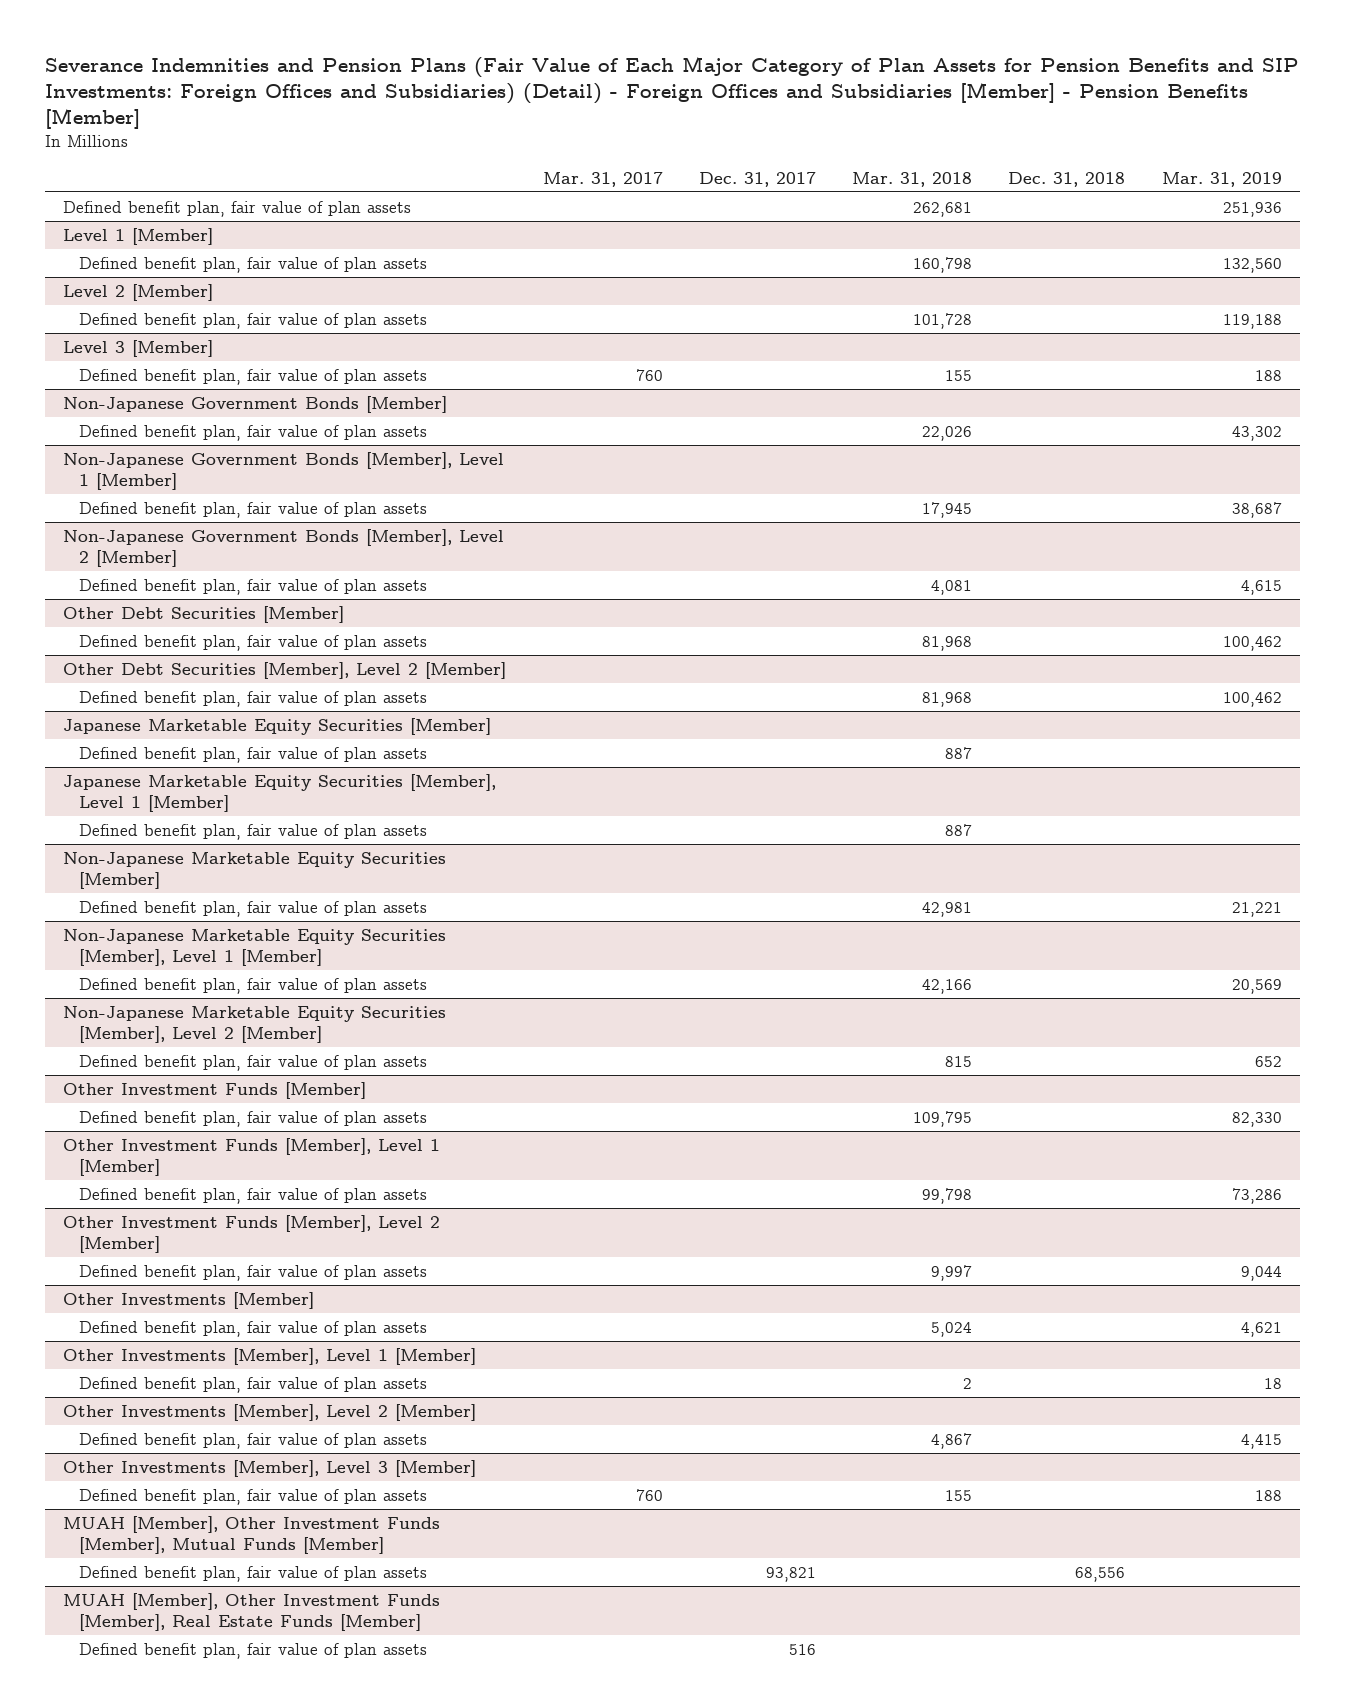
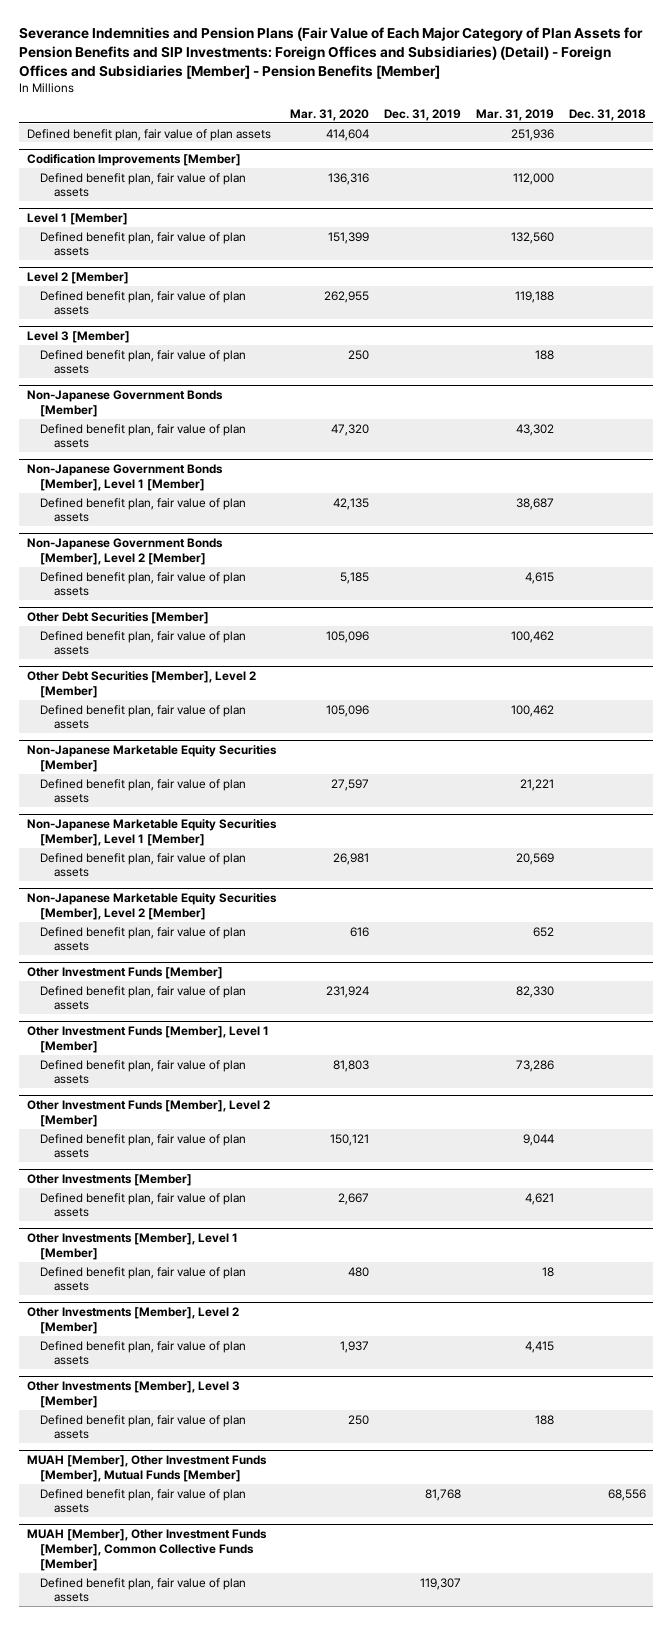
- | Mar. 31, 2017 | Dec. 31, 2017 | Mar. 31, 2018 | Dec. 31, 2018 | Mar. 31, 2019
+ | Mar. 31, 2020 | Dec. 31, 2019 | Mar. 31, 2019 | Dec. 31, 2018
+ Codification Improvements [Member]
+ Defined benefit plan, fair value of plan assets | 136,316 | | 112,000 |
- Japanese Marketable Equity Securities [Member]
- Defined benefit plan, fair value of plan assets | | | 887 | |
- Japanese Marketable Equity Securities [Member], Level 1 [Member]
- Defined benefit plan, fair value of plan assets | | | 887 | |
- MUAH [Member], Other Investment Funds [Member], Real Estate Funds [Member]
+ MUAH [Member], Other Investment Funds [Member], Common Collective Funds [Member]

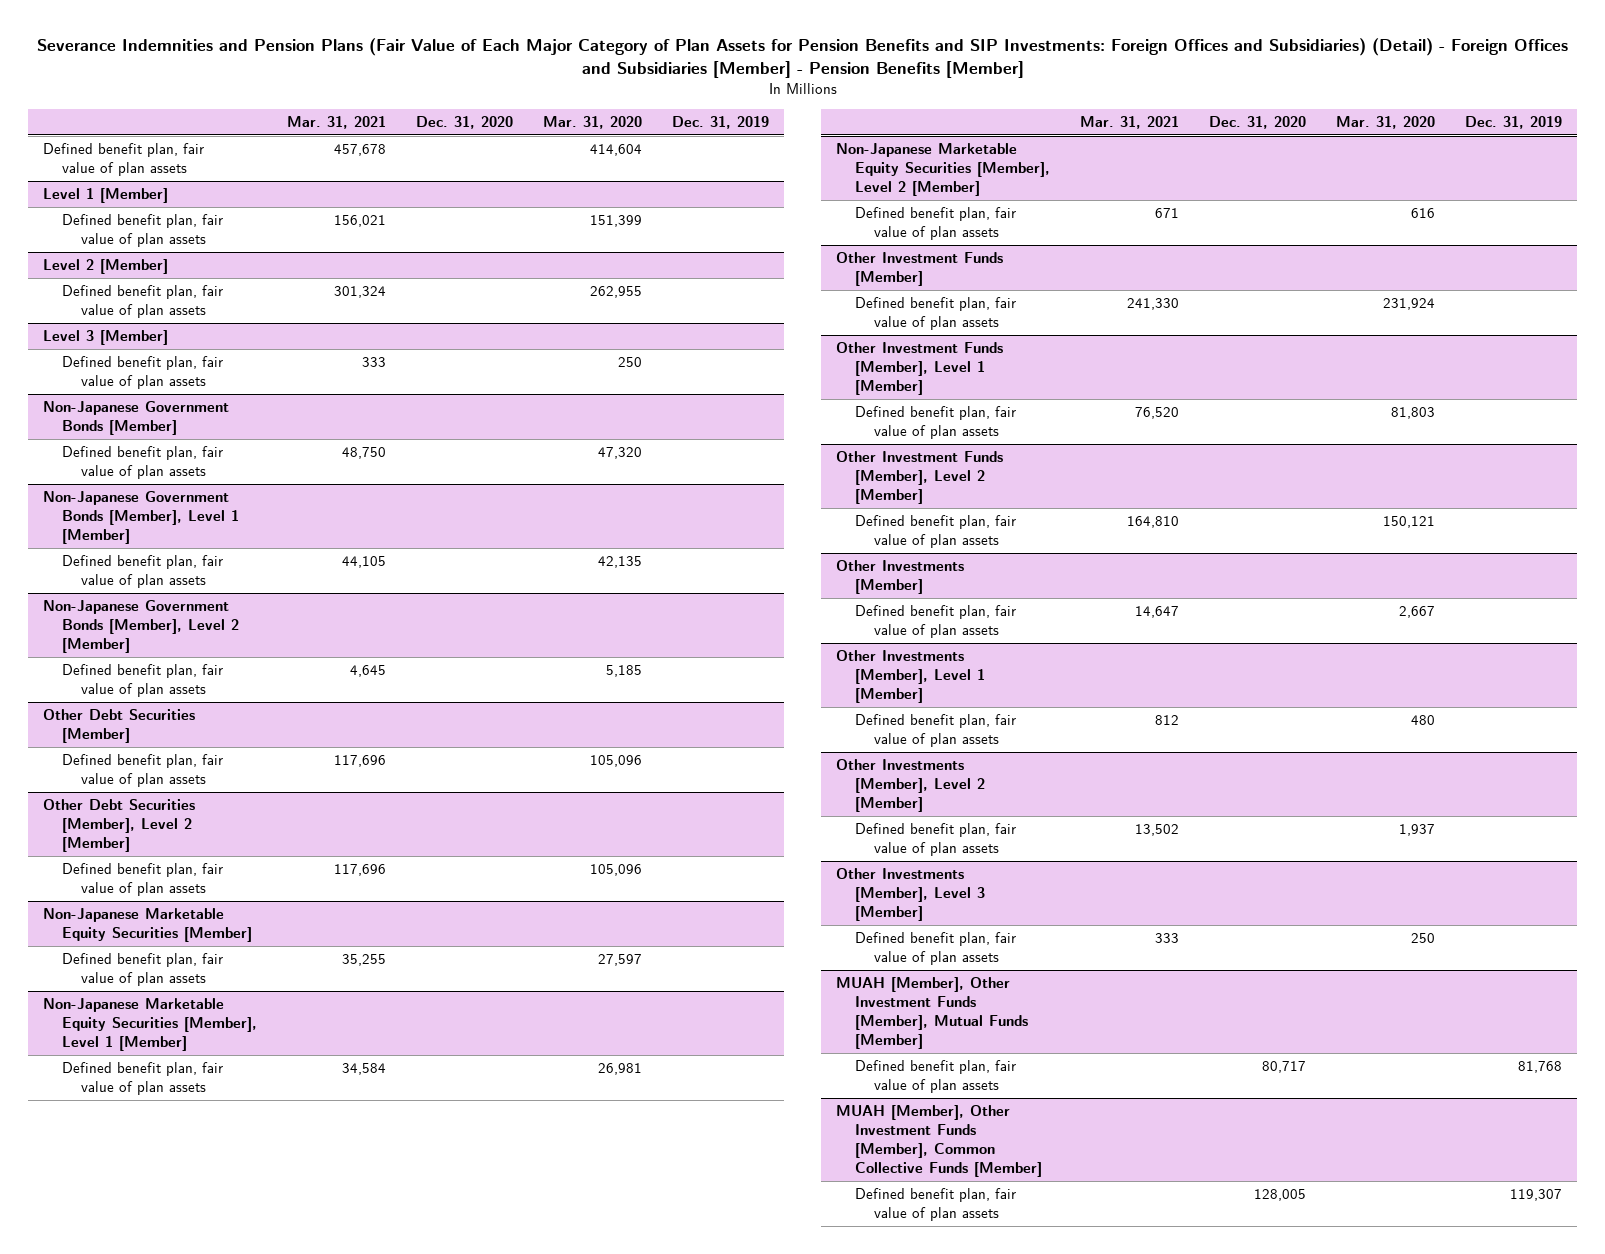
- | Mar. 31, 2020 | Dec. 31, 2019 | Mar. 31, 2019 | Dec. 31, 2018
+ | Mar. 31, 2021 | Dec. 31, 2020 | Mar. 31, 2020 | Dec. 31, 2019
- Codification Improvements [Member]
- Defined benefit plan, fair value of plan assets | 136,316 | | 112,000 |

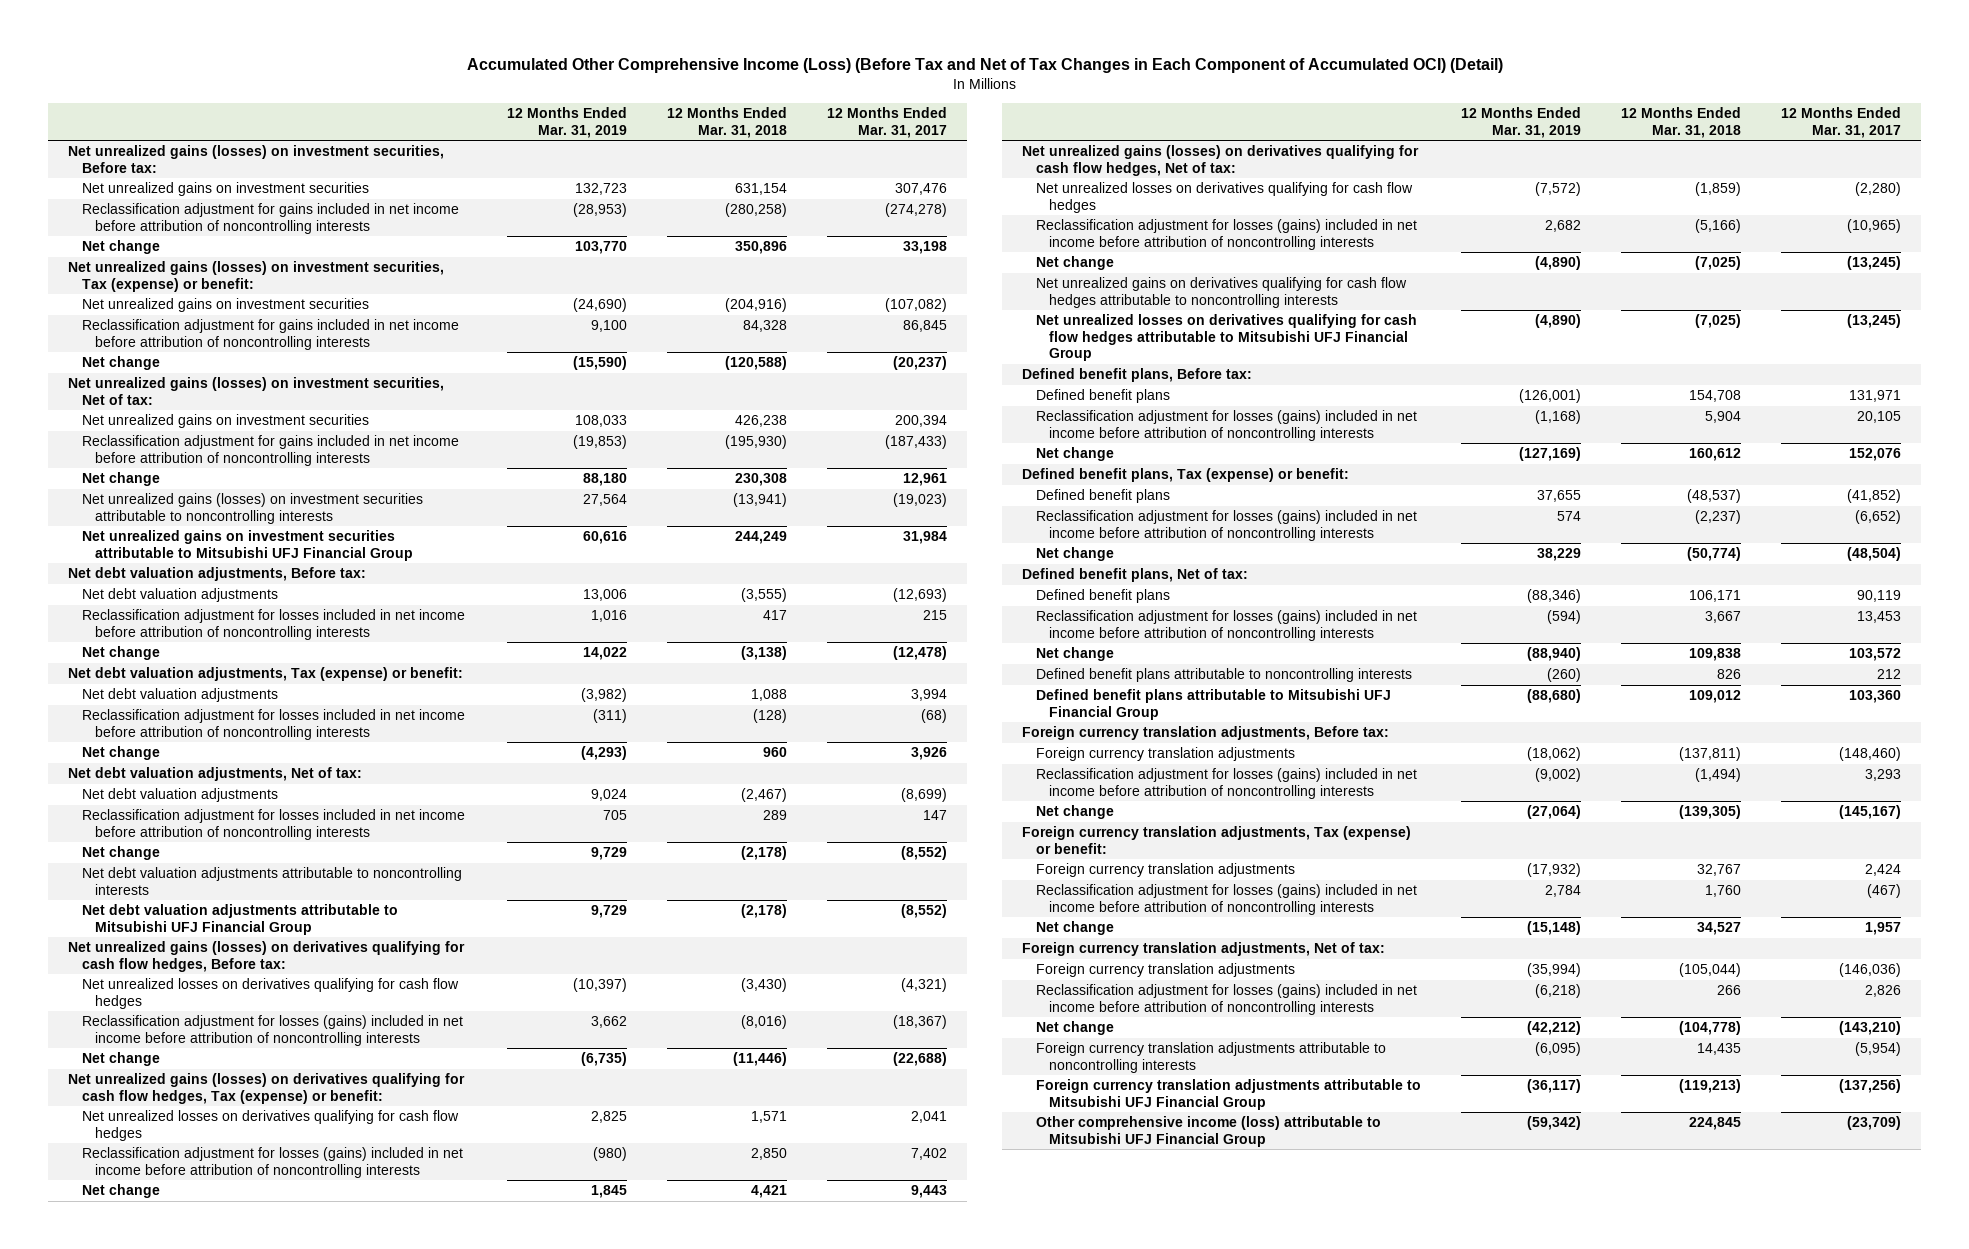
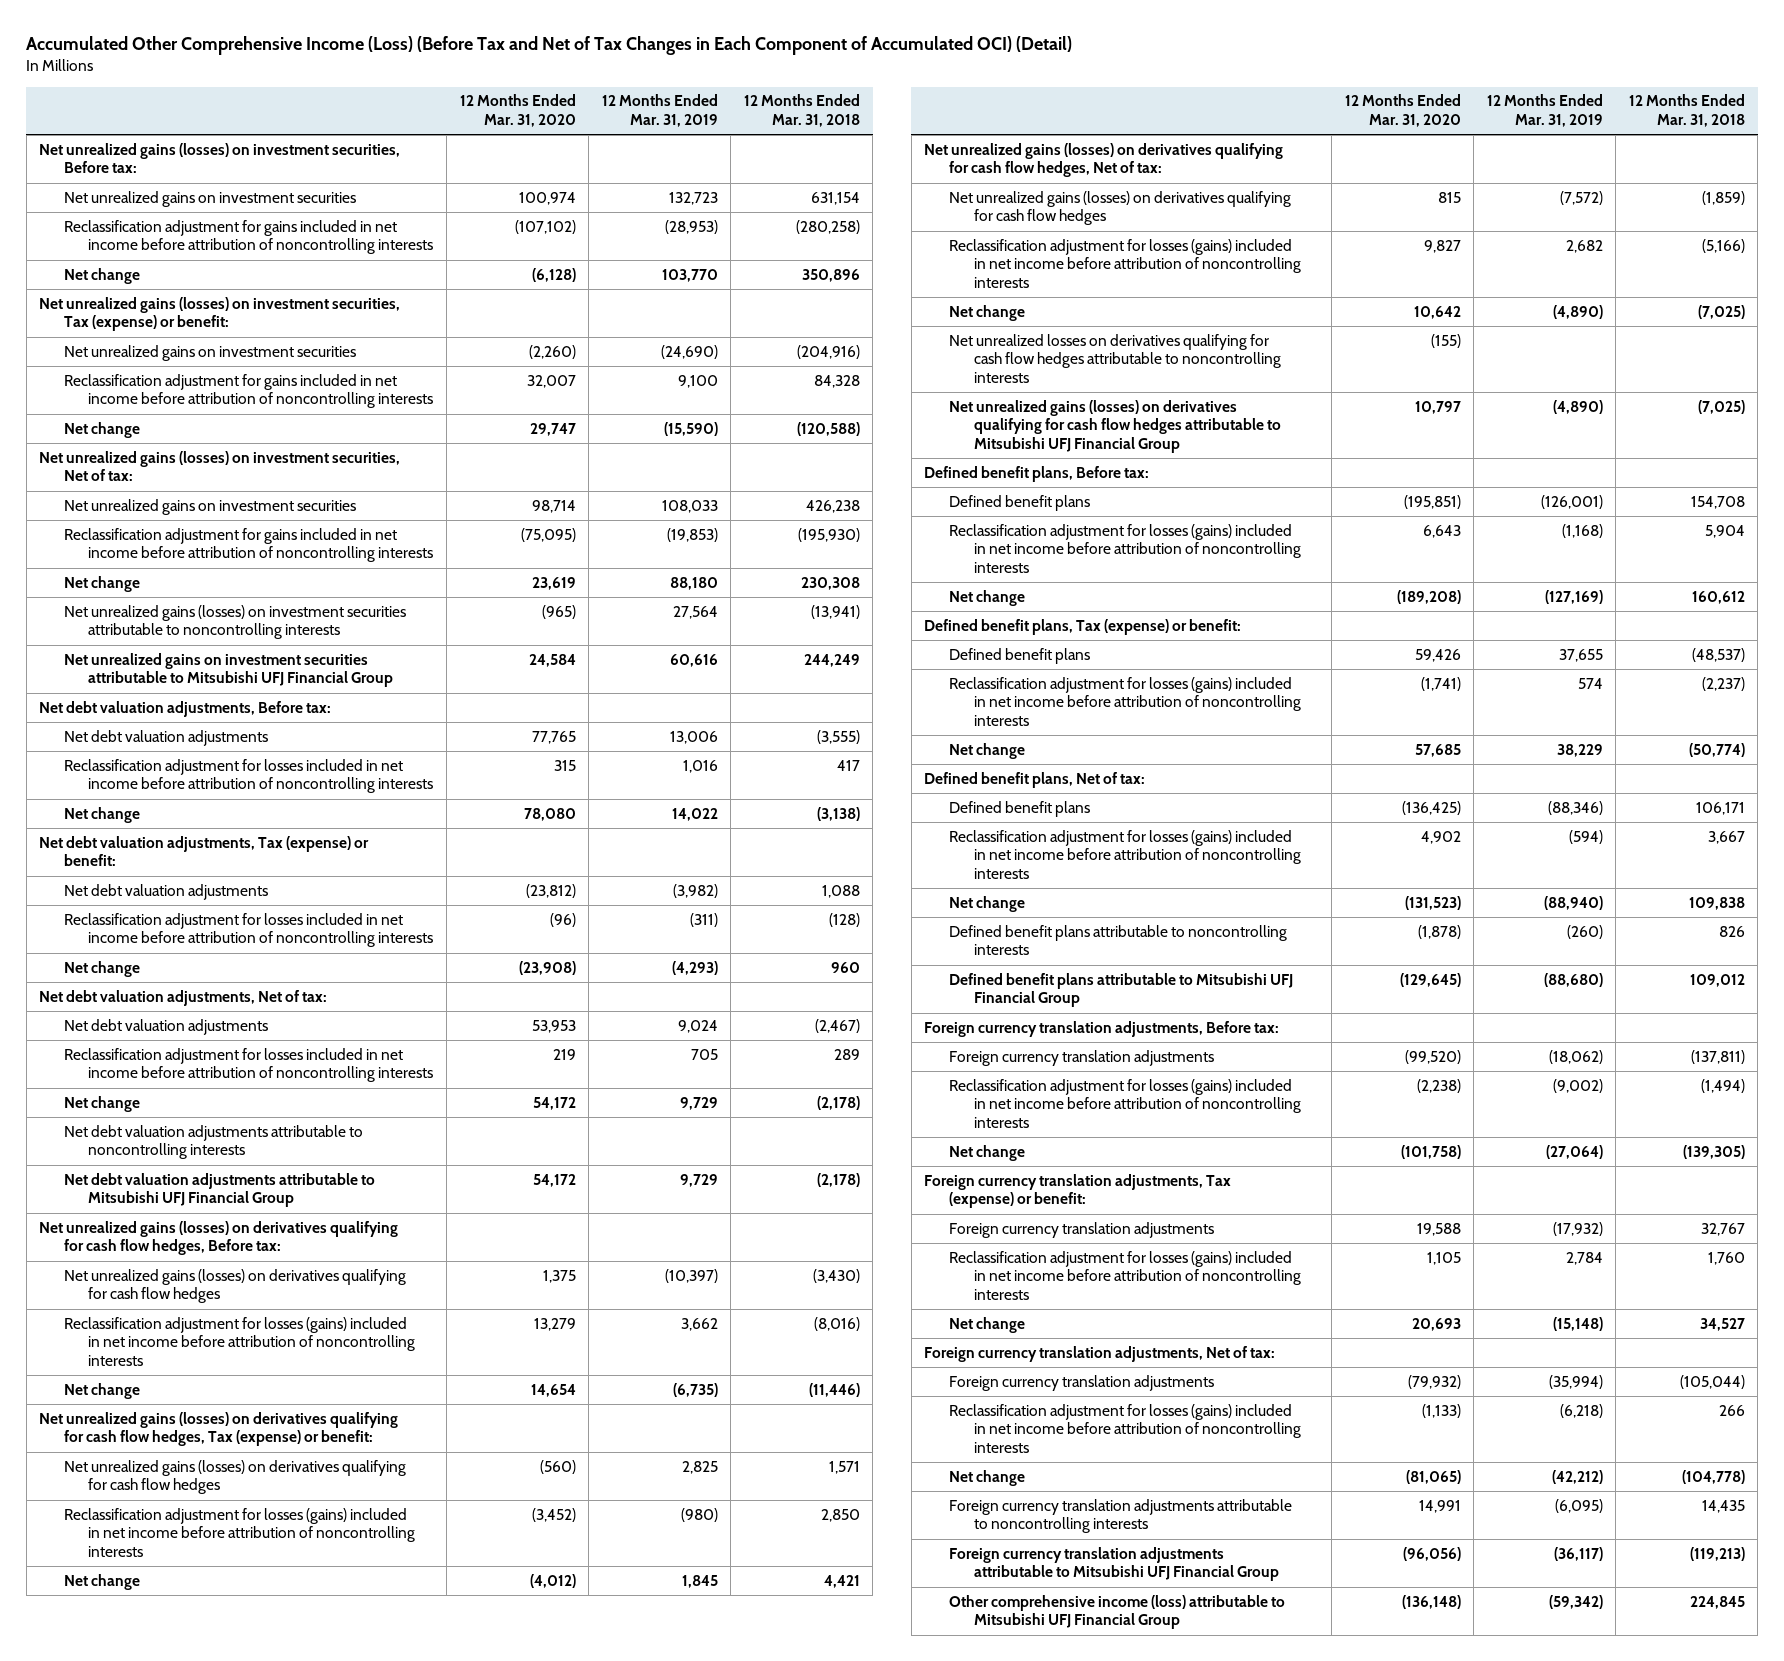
- | 12 Months Ended Mar. 31, 2019 | 12 Months Ended Mar. 31, 2018 | 12 Months Ended Mar. 31, 2017
+ | 12 Months Ended Mar. 31, 2020 | 12 Months Ended Mar. 31, 2019 | 12 Months Ended Mar. 31, 2018
- Net unrealized losses on derivatives qualifying for cash flow hedges | (10,397) | (3,430) | (4,321)
+ Net unrealized gains (losses) on derivatives qualifying for cash flow hedges | 1,375 | (10,397) | (3,430)
- Net unrealized losses on derivatives qualifying for cash flow hedges | 2,825 | 1,571 | 2,041
+ Net unrealized gains (losses) on derivatives qualifying for cash flow hedges | (560) | 2,825 | 1,571
- Net unrealized losses on derivatives qualifying for cash flow hedges | (7,572) | (1,859) | (2,280)
+ Net unrealized gains (losses) on derivatives qualifying for cash flow hedges | 815 | (7,572) | (1,859)
- Net unrealized gains on derivatives qualifying for cash flow hedges attributable to noncontrolling interests
- Net unrealized losses on derivatives qualifying for cash flow hedges attributable to Mitsubishi UFJ Financial Group | (4,890) | (7,025) | (13,245)
+ Net unrealized losses on derivatives qualifying for cash flow hedges attributable to noncontrolling interests | (155) | |
+ Net unrealized gains (losses) on derivatives qualifying for cash flow hedges attributable to Mitsubishi UFJ Financial Group | 10,797 | (4,890) | (7,025)

